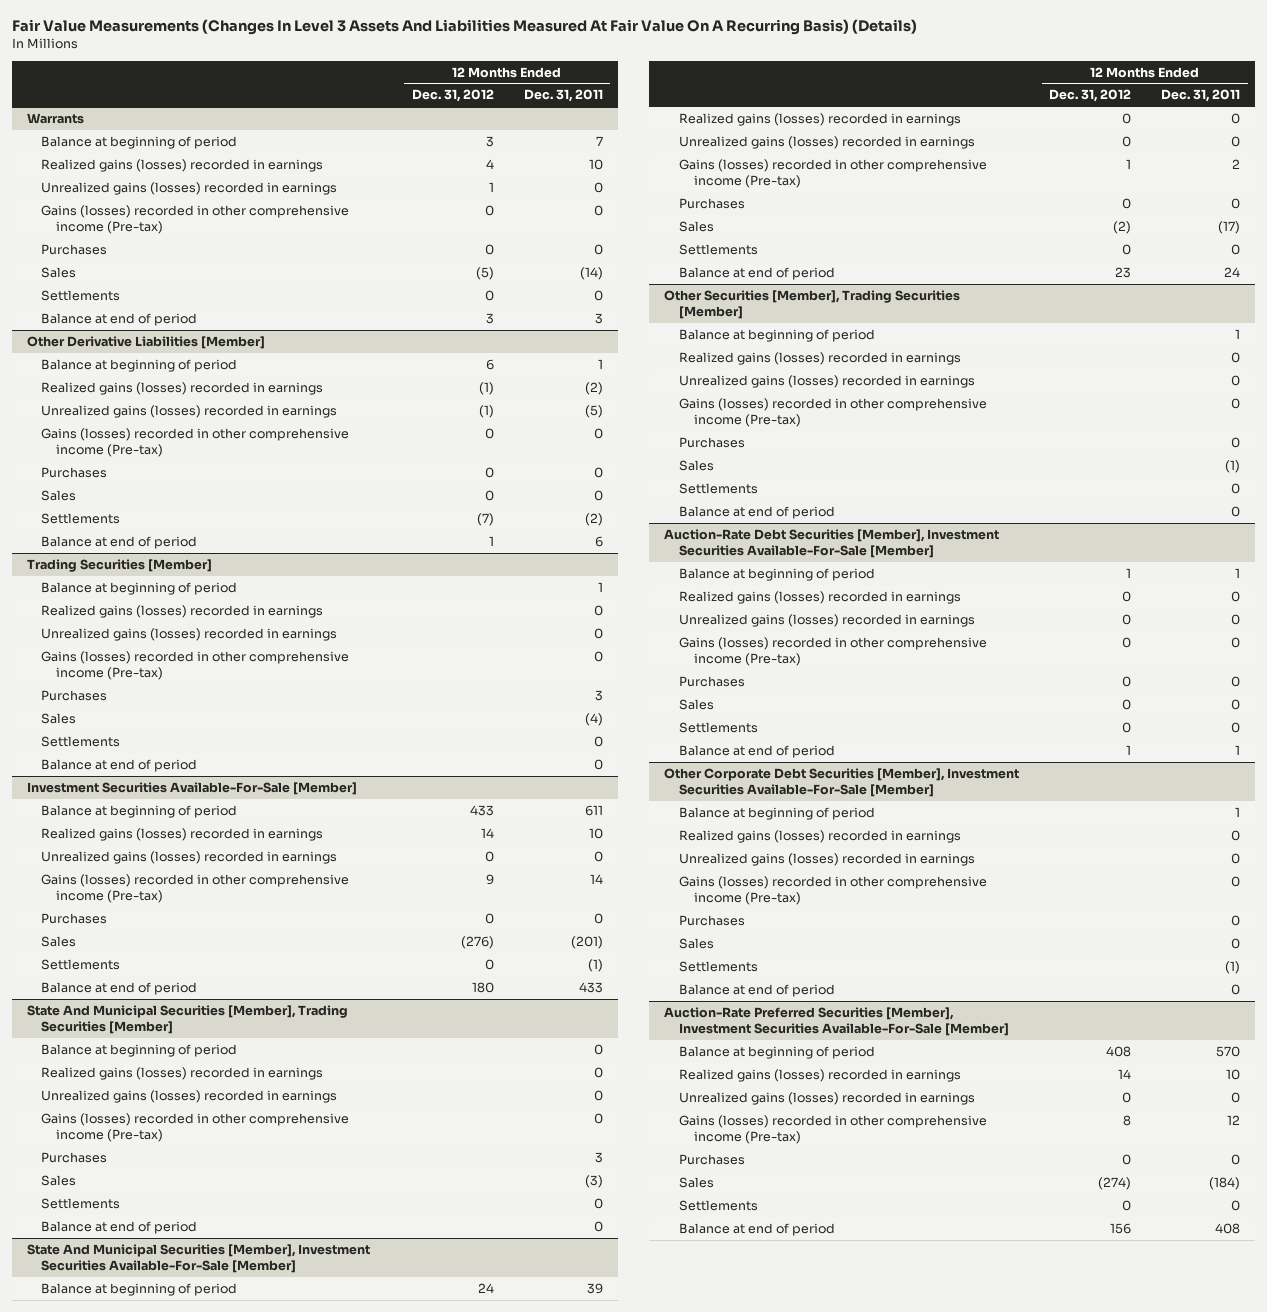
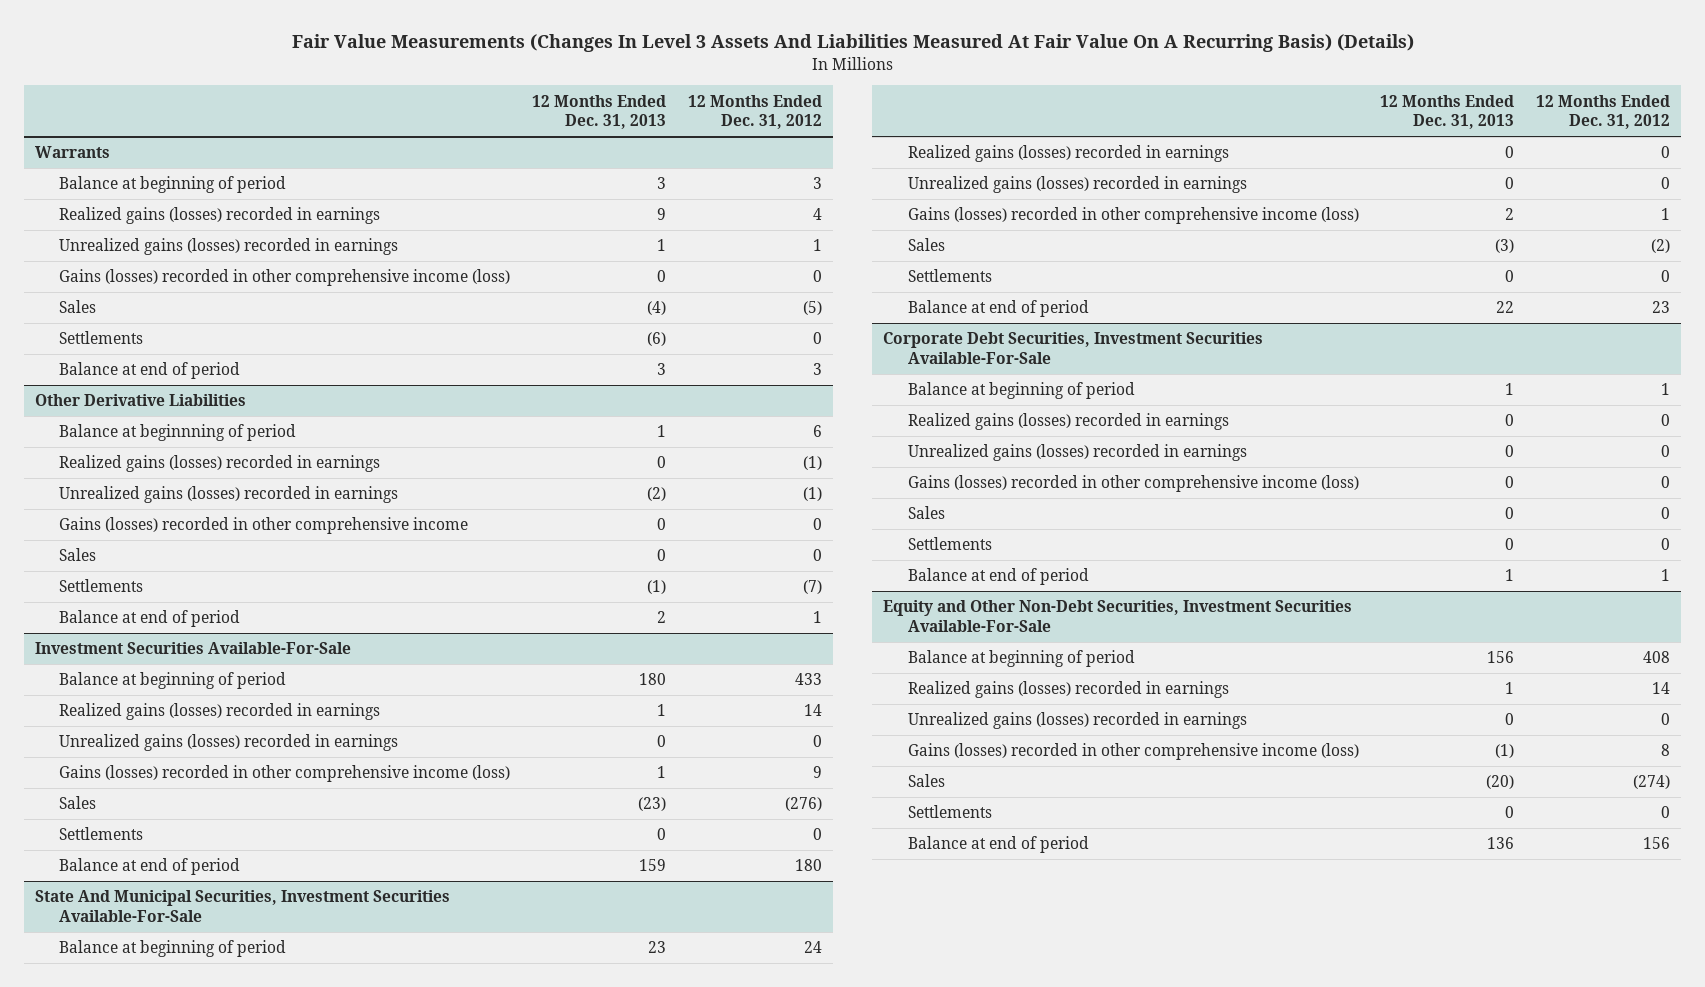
- | 12 Months Ended Dec. 31, 2012 | 12 Months Ended Dec. 31, 2011
+ | 12 Months Ended Dec. 31, 2013 | 12 Months Ended Dec. 31, 2012
@ Warrants
- Gains (losses) recorded in other comprehensive income (Pre-tax) | 0 | 0
- Purchases | 0 | 0
+ Gains (losses) recorded in other comprehensive income (loss) | 0 | 0
- Other Derivative Liabilities [Member]
- Balance at beginning of period | 6 | 1
+ Other Derivative Liabilities
+ Balance at beginnning of period | 1 | 6
- Gains (losses) recorded in other comprehensive income (Pre-tax) | 0 | 0
- Purchases | 0 | 0
+ Gains (losses) recorded in other comprehensive income | 0 | 0
- Trading Securities [Member]
- Balance at beginning of period | | 1
- Realized gains (losses) recorded in earnings | | 0
- Unrealized gains (losses) recorded in earnings | | 0
- Gains (losses) recorded in other comprehensive income (Pre-tax) | | 0
- Purchases | | 3
- Sales | | (4)
- Settlements | | 0
- Balance at end of period | | 0
- Investment Securities Available-For-Sale [Member]
+ Investment Securities Available-For-Sale
- Gains (losses) recorded in other comprehensive income (Pre-tax) | 9 | 14
- Purchases | 0 | 0
+ Gains (losses) recorded in other comprehensive income (loss) | 1 | 9
- State And Municipal Securities [Member], Trading Securities [Member]
- Balance at beginning of period | | 0
- Realized gains (losses) recorded in earnings | | 0
- Unrealized gains (losses) recorded in earnings | | 0
- Gains (losses) recorded in other comprehensive income (Pre-tax) | | 0
- Purchases | | 3
- Sales | | (3)
- Settlements | | 0
- Balance at end of period | | 0
- State And Municipal Securities [Member], Investment Securities Available-For-Sale [Member]
+ State And Municipal Securities, Investment Securities Available-For-Sale
- Gains (losses) recorded in other comprehensive income (Pre-tax) | 1 | 2
- Purchases | 0 | 0
+ Gains (losses) recorded in other comprehensive income (loss) | 2 | 1
- Other Securities [Member], Trading Securities [Member]
- Balance at beginning of period | | 1
- Realized gains (losses) recorded in earnings | | 0
- Unrealized gains (losses) recorded in earnings | | 0
- Gains (losses) recorded in other comprehensive income (Pre-tax) | | 0
- Purchases | | 0
- Sales | | (1)
- Settlements | | 0
- Balance at end of period | | 0
- Auction-Rate Debt Securities [Member], Investment Securities Available-For-Sale [Member]
+ Corporate Debt Securities, Investment Securities Available-For-Sale
- Gains (losses) recorded in other comprehensive income (Pre-tax) | 0 | 0
- Purchases | 0 | 0
+ Gains (losses) recorded in other comprehensive income (loss) | 0 | 0
- Other Corporate Debt Securities [Member], Investment Securities Available-For-Sale [Member]
- Balance at beginning of period | | 1
- Realized gains (losses) recorded in earnings | | 0
- Unrealized gains (losses) recorded in earnings | | 0
- Gains (losses) recorded in other comprehensive income (Pre-tax) | | 0
- Purchases | | 0
- Sales | | 0
- Settlements | | (1)
- Balance at end of period | | 0
- Auction-Rate Preferred Securities [Member], Investment Securities Available-For-Sale [Member]
+ Equity and Other Non-Debt Securities, Investment Securities Available-For-Sale
- Gains (losses) recorded in other comprehensive income (Pre-tax) | 8 | 12
- Purchases | 0 | 0
+ Gains (losses) recorded in other comprehensive income (loss) | (1) | 8

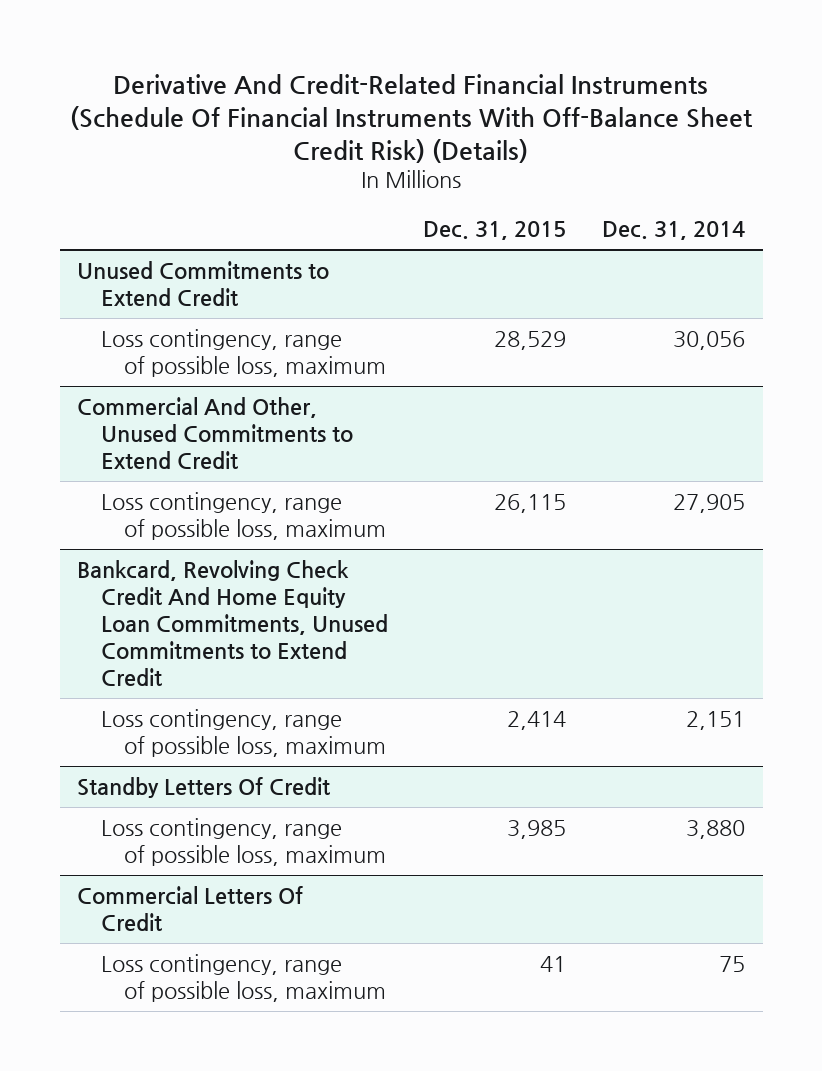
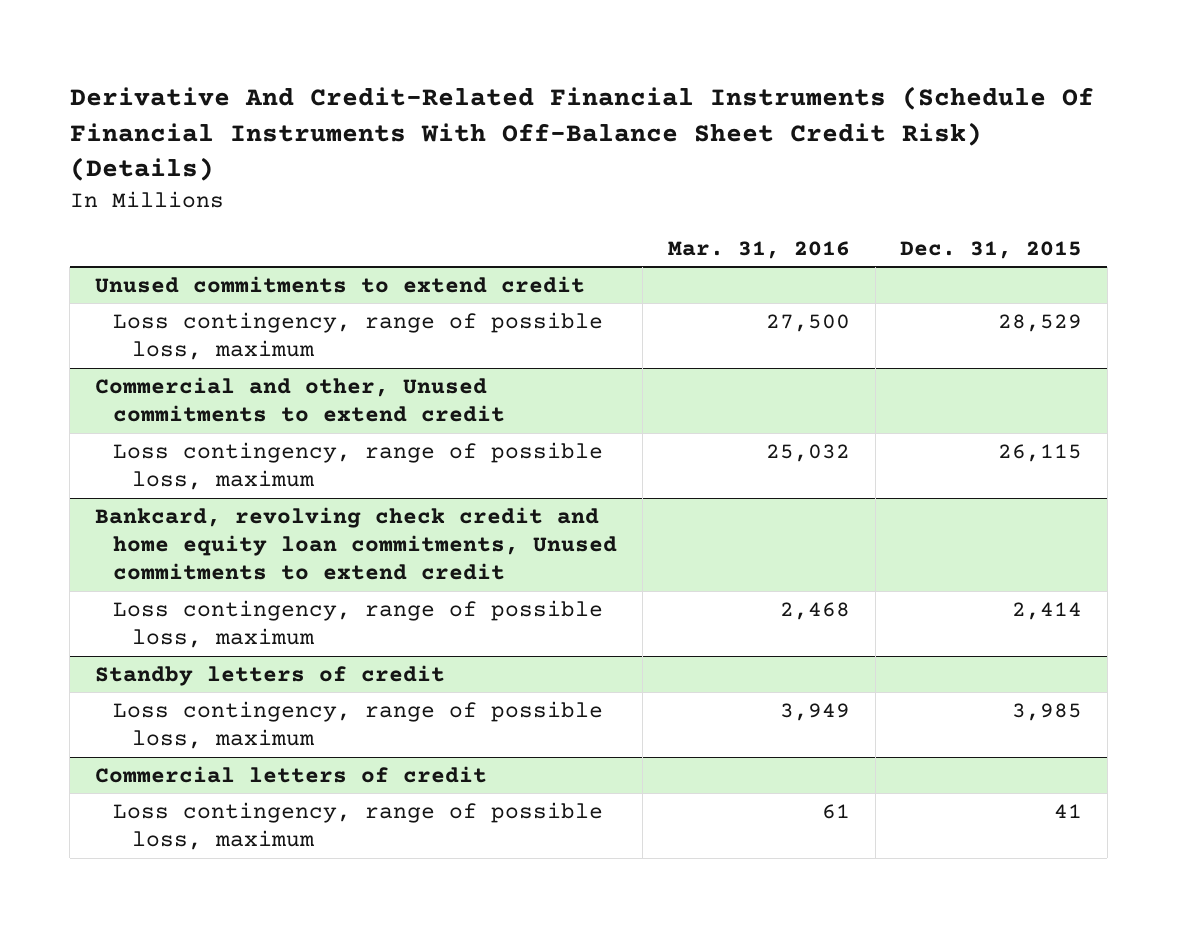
- | Dec. 31, 2015 | Dec. 31, 2014
+ | Mar. 31, 2016 | Dec. 31, 2015
- Unused Commitments to Extend Credit
+ Unused commitments to extend credit
- Commercial And Other, Unused Commitments to Extend Credit
+ Commercial and other, Unused commitments to extend credit
- Bankcard, Revolving Check Credit And Home Equity Loan Commitments, Unused Commitments to Extend Credit
+ Bankcard, revolving check credit and home equity loan commitments, Unused commitments to extend credit
- Standby Letters Of Credit
+ Standby letters of credit
- Commercial Letters Of Credit
+ Commercial letters of credit

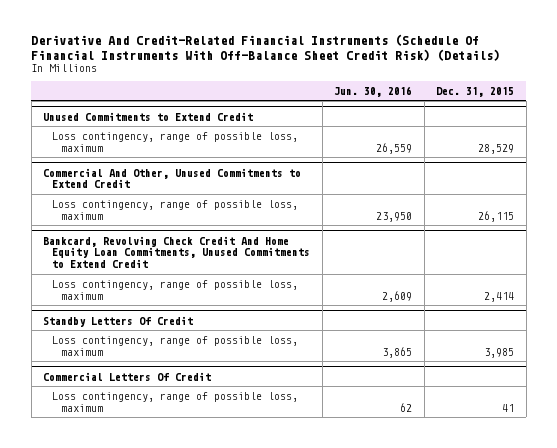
- | Mar. 31, 2016 | Dec. 31, 2015
+ | Jun. 30, 2016 | Dec. 31, 2015
- Unused commitments to extend credit
+ Unused Commitments to Extend Credit
- Commercial and other, Unused commitments to extend credit
+ Commercial And Other, Unused Commitments to Extend Credit
- Bankcard, revolving check credit and home equity loan commitments, Unused commitments to extend credit
+ Bankcard, Revolving Check Credit And Home Equity Loan Commitments, Unused Commitments to Extend Credit
- Standby letters of credit
+ Standby Letters Of Credit
- Commercial letters of credit
+ Commercial Letters Of Credit

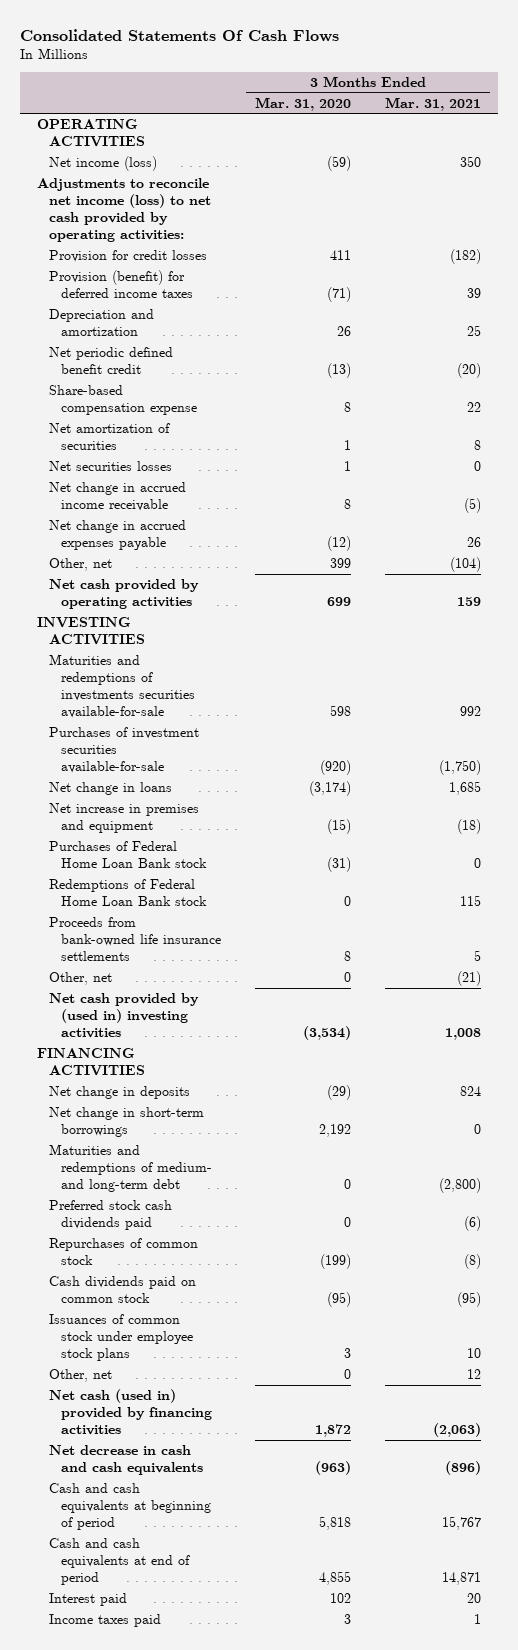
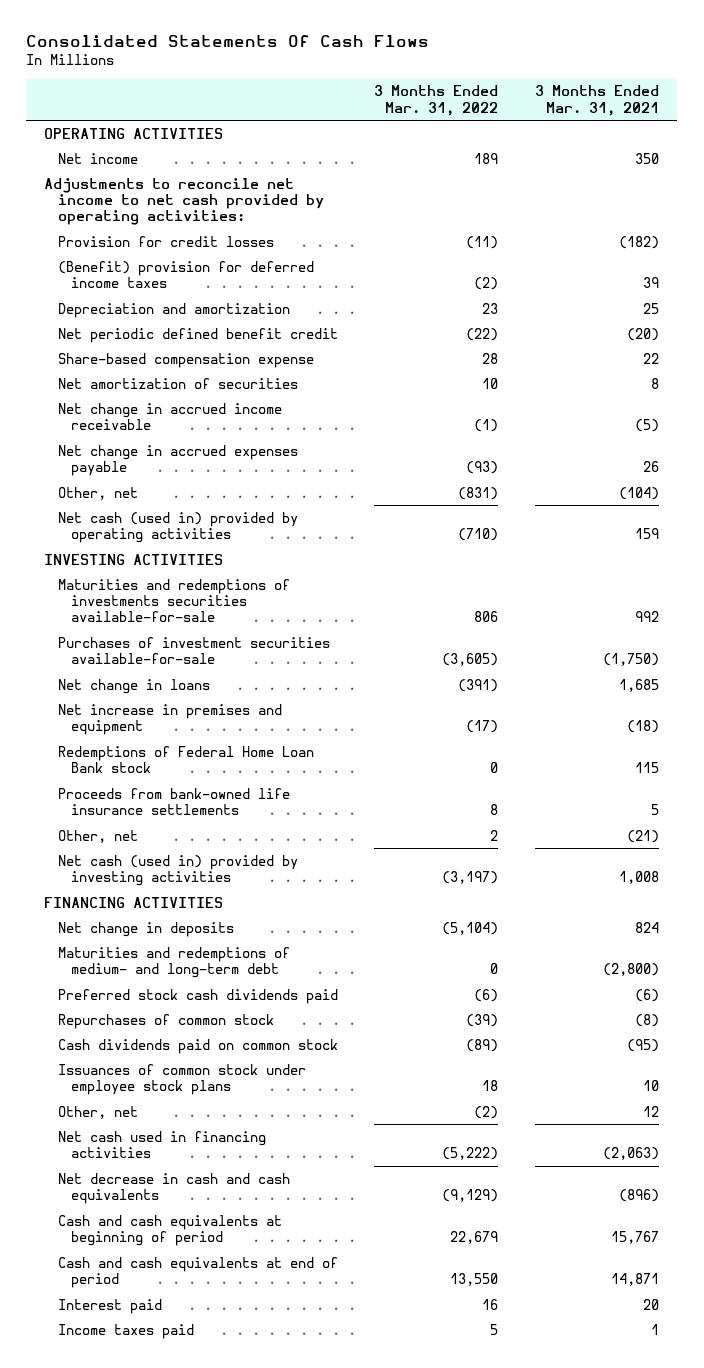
- | 3 Months Ended Mar. 31, 2020 | 3 Months Ended Mar. 31, 2021
+ | 3 Months Ended Mar. 31, 2022 | 3 Months Ended Mar. 31, 2021
- Net income (loss) | (59) | 350
- Adjustments to reconcile net income (loss) to net cash provided by operating activities:
+ Net income | 189 | 350
+ Adjustments to reconcile net income to net cash provided by operating activities:
- Provision (benefit) for deferred income taxes | (71) | 39
+ (Benefit) provision for deferred income taxes | (2) | 39
- Net securities losses | 1 | 0
- Net cash provided by operating activities | 699 | 159
+ Net cash (used in) provided by operating activities | (710) | 159
- Purchases of Federal Home Loan Bank stock | (31) | 0
- Net cash provided by (used in) investing activities | (3,534) | 1,008
+ Net cash (used in) provided by investing activities | (3,197) | 1,008
- Net change in short-term borrowings | 2,192 | 0
- Net cash (used in) provided by financing activities | 1,872 | (2,063)
+ Net cash used in financing activities | (5,222) | (2,063)

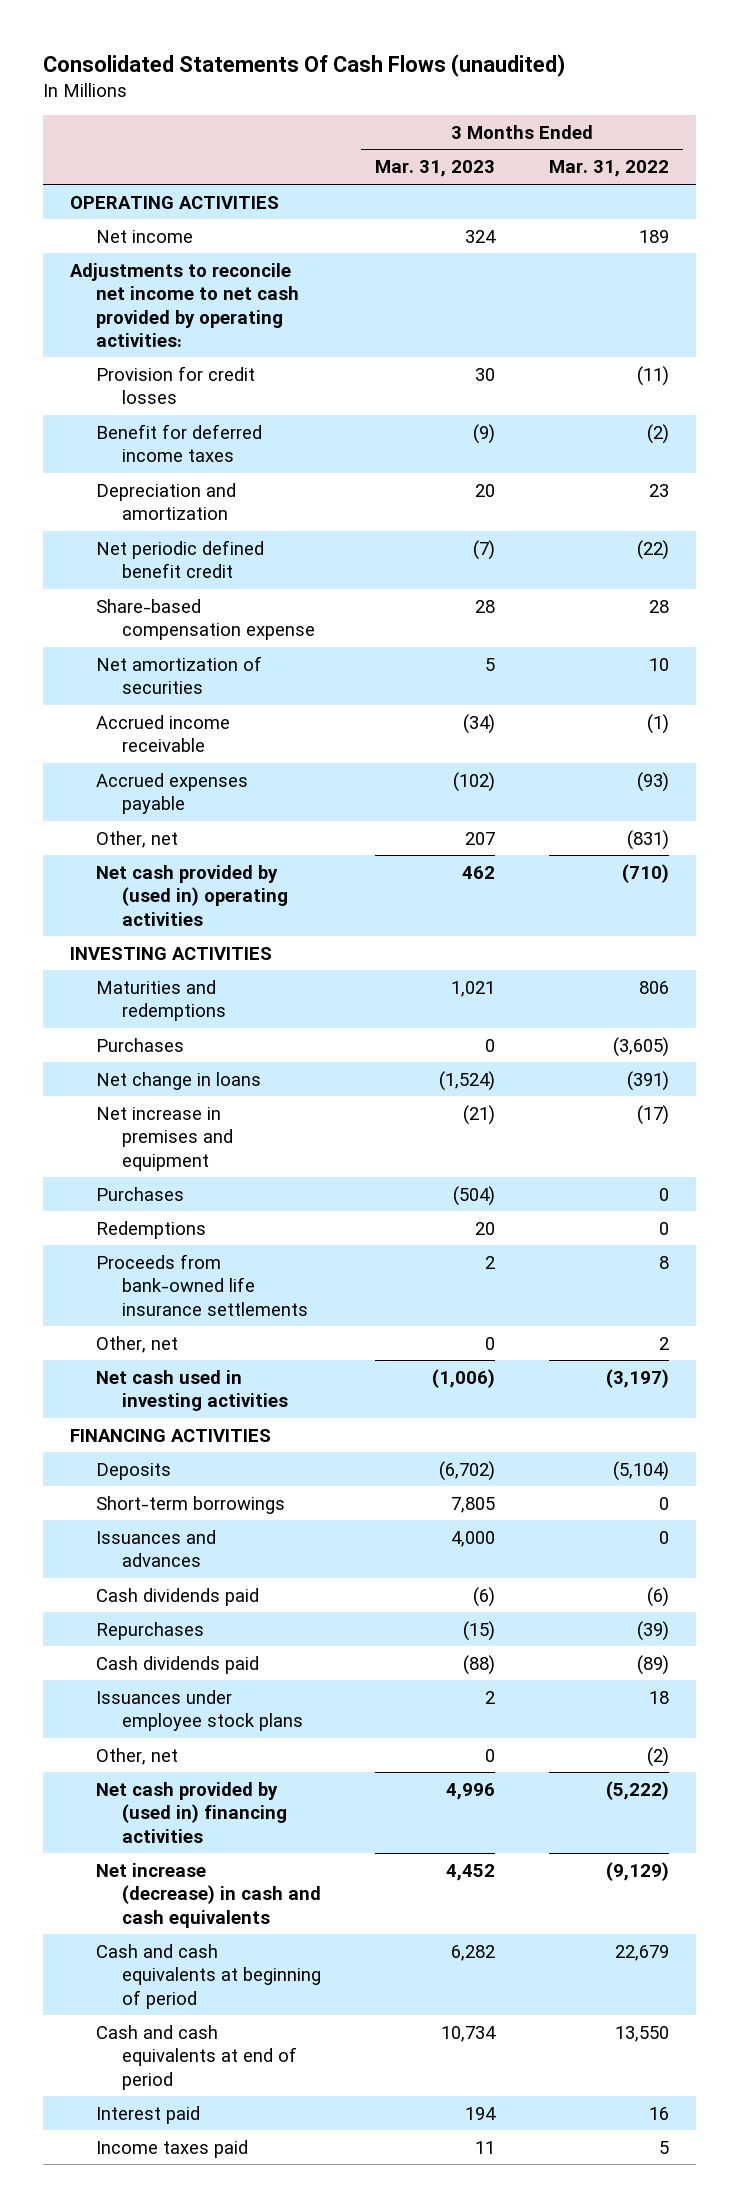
- Consolidated Statements Of Cash Flows
+ Consolidated Statements Of Cash Flows (unaudited)
- | 3 Months Ended Mar. 31, 2022 | 3 Months Ended Mar. 31, 2021
+ | 3 Months Ended Mar. 31, 2023 | 3 Months Ended Mar. 31, 2022
- (Benefit) provision for deferred income taxes | (2) | 39
+ Benefit for deferred income taxes | (9) | (2)
- Net change in accrued income receivable | (1) | (5)
- Net change in accrued expenses payable | (93) | 26
+ Accrued income receivable | (34) | (1)
+ Accrued expenses payable | (102) | (93)
- Net cash (used in) provided by operating activities | (710) | 159
+ Net cash provided by (used in) operating activities | 462 | (710)
- Maturities and redemptions of investments securities available-for-sale | 806 | 992
- Purchases of investment securities available-for-sale | (3,605) | (1,750)
+ Maturities and redemptions | 1,021 | 806
+ Purchases | 0 | (3,605)
- Redemptions of Federal Home Loan Bank stock | 0 | 115
+ Purchases | (504) | 0
+ Redemptions | 20 | 0
- Net cash (used in) provided by investing activities | (3,197) | 1,008
+ Net cash used in investing activities | (1,006) | (3,197)
- Net change in deposits | (5,104) | 824
- Maturities and redemptions of medium- and long-term debt | 0 | (2,800)
- Preferred stock cash dividends paid | (6) | (6)
- Repurchases of common stock | (39) | (8)
- Cash dividends paid on common stock | (89) | (95)
- Issuances of common stock under employee stock plans | 18 | 10
+ Deposits | (6,702) | (5,104)
+ Short-term borrowings | 7,805 | 0
+ Issuances and advances | 4,000 | 0
+ Cash dividends paid | (6) | (6)
+ Repurchases | (15) | (39)
+ Cash dividends paid | (88) | (89)
+ Issuances under employee stock plans | 2 | 18
- Net cash used in financing activities | (5,222) | (2,063)
- Net decrease in cash and cash equivalents | (9,129) | (896)
+ Net cash provided by (used in) financing activities | 4,996 | (5,222)
+ Net increase (decrease) in cash and cash equivalents | 4,452 | (9,129)

